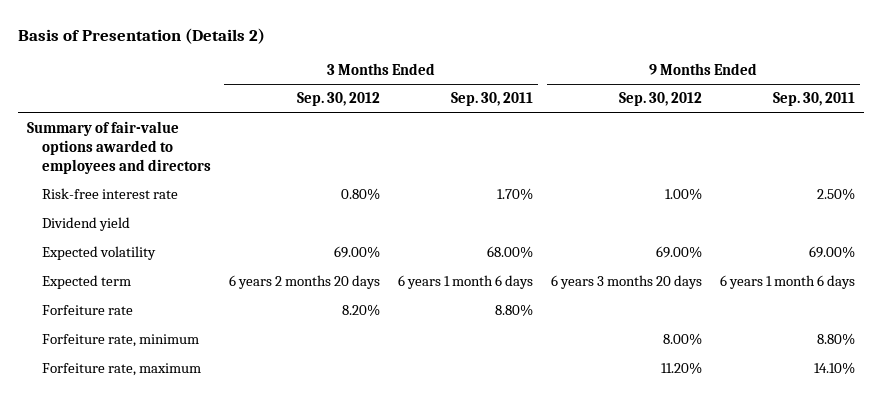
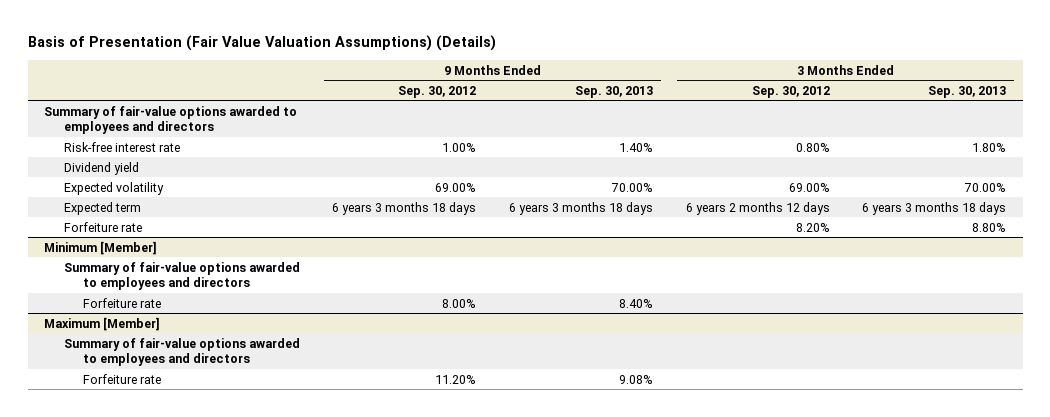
- Basis of Presentation (Details 2)
+ Basis of Presentation (Fair Value Valuation Assumptions) (Details)
- | 3 Months Ended Sep. 30, 2012 | 3 Months Ended Sep. 30, 2011 | 9 Months Ended Sep. 30, 2012 | 9 Months Ended Sep. 30, 2011
+ | 9 Months Ended Sep. 30, 2012 | 9 Months Ended Sep. 30, 2013 | 3 Months Ended Sep. 30, 2012 | 3 Months Ended Sep. 30, 2013
- Expected term | 6 years 2 months 20 days | 6 years 1 month 6 days | 6 years 3 months 20 days | 6 years 1 month 6 days
+ Expected term | 6 years 3 months 18 days | 6 years 3 months 18 days | 6 years 2 months 12 days | 6 years 3 months 18 days
- Forfeiture rate, minimum | | | 8.00% | 8.80%
- Forfeiture rate, maximum | | | 11.20% | 14.10%
+ Minimum [Member]
+ Summary of fair-value options awarded to employees and directors
+ Forfeiture rate | 8.00% | 8.40% | |
+ Maximum [Member]
+ Summary of fair-value options awarded to employees and directors
+ Forfeiture rate | 11.20% | 9.08% | |

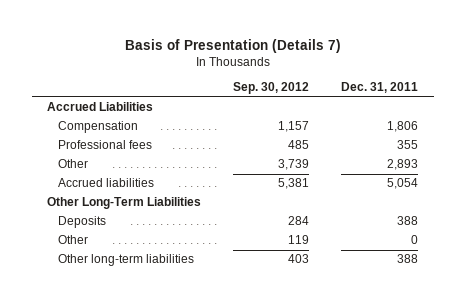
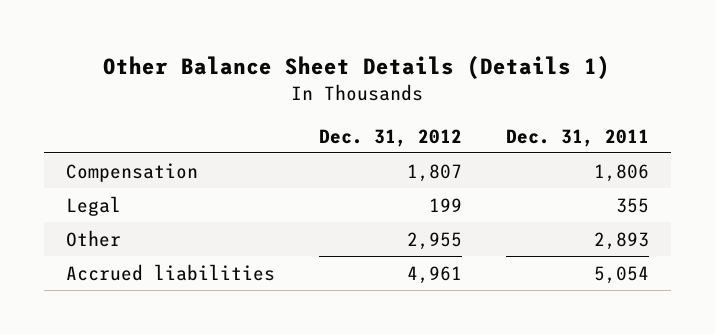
- Basis of Presentation (Details 7)
+ Other Balance Sheet Details (Details 1)
- | Sep. 30, 2012 | Dec. 31, 2011
+ | Dec. 31, 2012 | Dec. 31, 2011
- Accrued Liabilities
- Professional fees | 485 | 355
+ Legal | 199 | 355
- Other Long-Term Liabilities
- Deposits | 284 | 388
- Other | 119 | 0
- Other long-term liabilities | 403 | 388

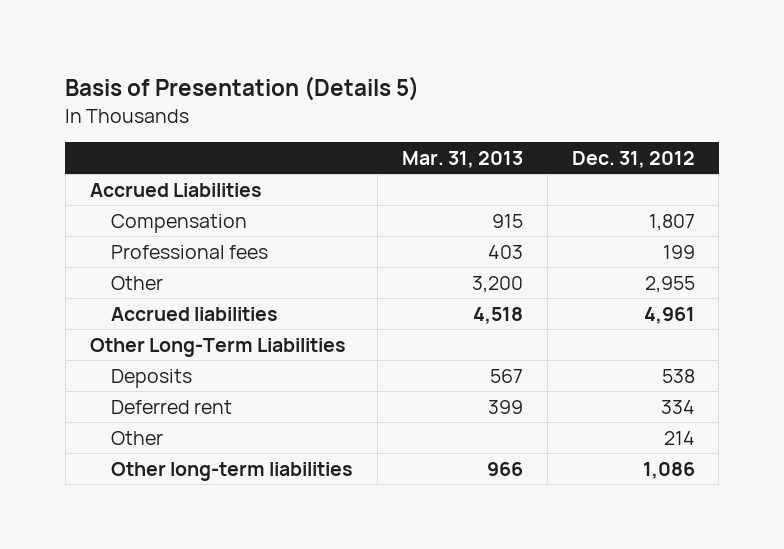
- Other Balance Sheet Details (Details 1)
+ Basis of Presentation (Details 5)
- | Dec. 31, 2012 | Dec. 31, 2011
+ | Mar. 31, 2013 | Dec. 31, 2012
+ Accrued Liabilities
- Legal | 199 | 355
+ Professional fees | 403 | 199
+ Other Long-Term Liabilities
+ Deposits | 567 | 538
+ Deferred rent | 399 | 334
+ Other | | 214
+ Other long-term liabilities | 966 | 1,086

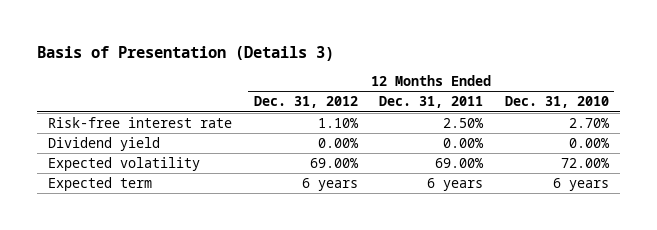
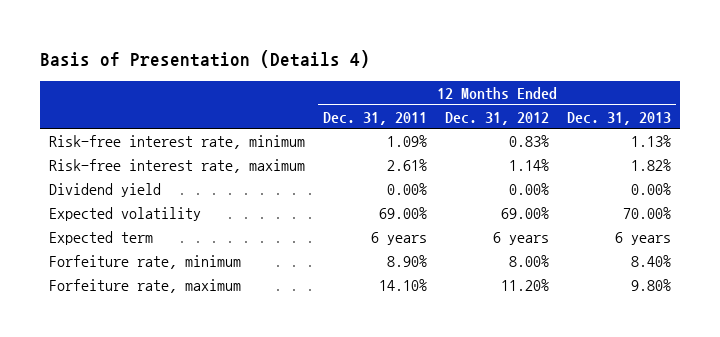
- Basis of Presentation (Details 3)
+ Basis of Presentation (Details 4)
- | 12 Months Ended Dec. 31, 2012 | 12 Months Ended Dec. 31, 2011 | 12 Months Ended Dec. 31, 2010
+ | 12 Months Ended Dec. 31, 2011 | 12 Months Ended Dec. 31, 2012 | 12 Months Ended Dec. 31, 2013
- Risk-free interest rate | 1.10% | 2.50% | 2.70%
+ Risk-free interest rate, minimum | 1.09% | 0.83% | 1.13%
+ Risk-free interest rate, maximum | 2.61% | 1.14% | 1.82%
+ Forfeiture rate, minimum | 8.90% | 8.00% | 8.40%
+ Forfeiture rate, maximum | 14.10% | 11.20% | 9.80%

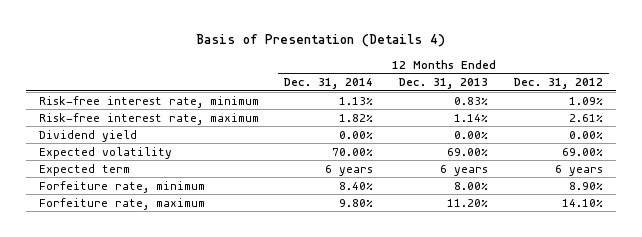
- | 12 Months Ended Dec. 31, 2011 | 12 Months Ended Dec. 31, 2012 | 12 Months Ended Dec. 31, 2013
+ | 12 Months Ended Dec. 31, 2014 | 12 Months Ended Dec. 31, 2013 | 12 Months Ended Dec. 31, 2012
- Risk-free interest rate, minimum | 1.09% | 0.83% | 1.13%
- Risk-free interest rate, maximum | 2.61% | 1.14% | 1.82%
+ Risk-free interest rate, minimum | 1.13% | 0.83% | 1.09%
+ Risk-free interest rate, maximum | 1.82% | 1.14% | 2.61%
- Expected volatility | 69.00% | 69.00% | 70.00%
+ Expected volatility | 70.00% | 69.00% | 69.00%
- Forfeiture rate, minimum | 8.90% | 8.00% | 8.40%
- Forfeiture rate, maximum | 14.10% | 11.20% | 9.80%
+ Forfeiture rate, minimum | 8.40% | 8.00% | 8.90%
+ Forfeiture rate, maximum | 9.80% | 11.20% | 14.10%

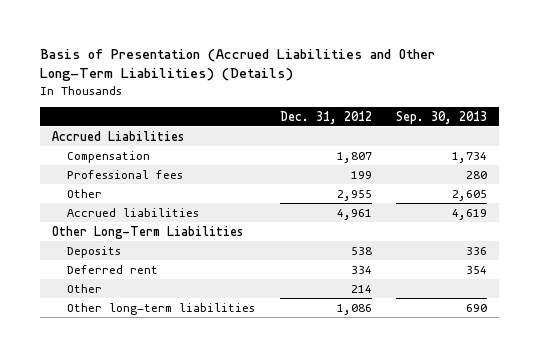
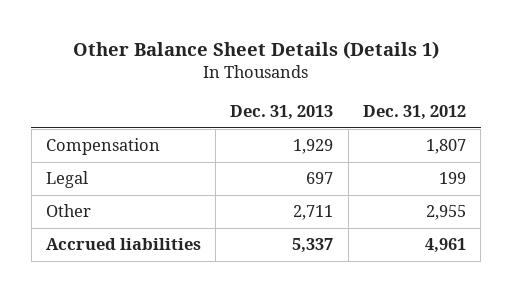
- Basis of Presentation (Accrued Liabilities and Other Long-Term Liabilities) (Details)
+ Other Balance Sheet Details (Details 1)
- | Dec. 31, 2012 | Sep. 30, 2013
+ | Dec. 31, 2013 | Dec. 31, 2012
- Accrued Liabilities
- Professional fees | 199 | 280
+ Legal | 697 | 199
- Other Long-Term Liabilities
- Deposits | 538 | 336
- Deferred rent | 334 | 354
- Other | 214 |
- Other long-term liabilities | 1,086 | 690

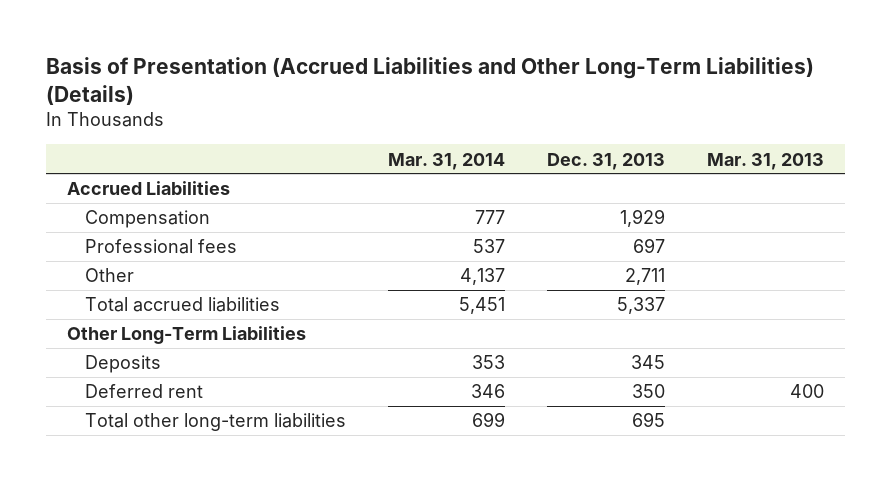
- Other Balance Sheet Details (Details 1)
+ Basis of Presentation (Accrued Liabilities and Other Long-Term Liabilities) (Details)
- | Dec. 31, 2013 | Dec. 31, 2012
+ | Mar. 31, 2014 | Dec. 31, 2013 | Mar. 31, 2013
+ Accrued Liabilities
- Legal | 697 | 199
+ Professional fees | 537 | 697 |
- Accrued liabilities | 5,337 | 4,961
+ Total accrued liabilities | 5,451 | 5,337 |
+ Other Long-Term Liabilities
+ Deposits | 353 | 345 |
+ Deferred rent | 346 | 350 | 400
+ Total other long-term liabilities | 699 | 695 |

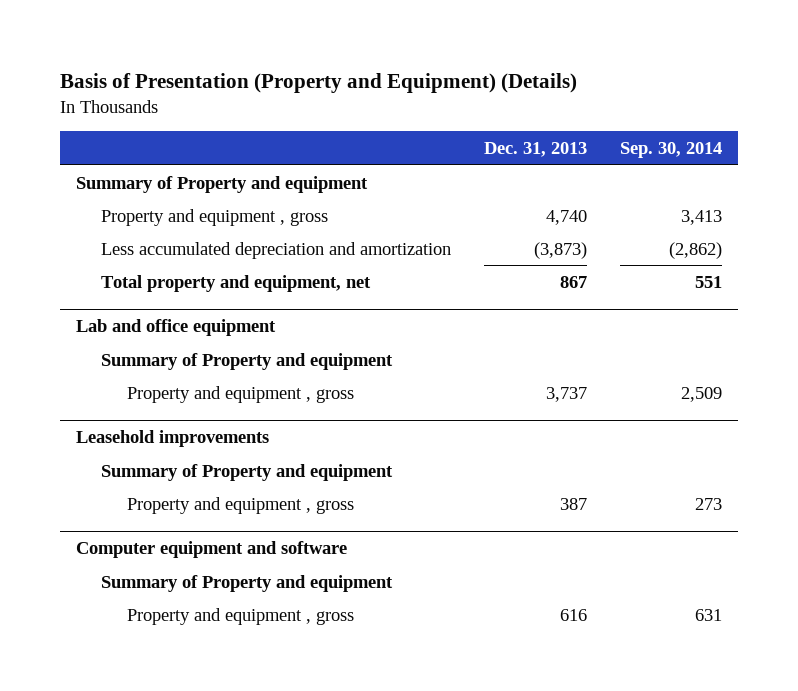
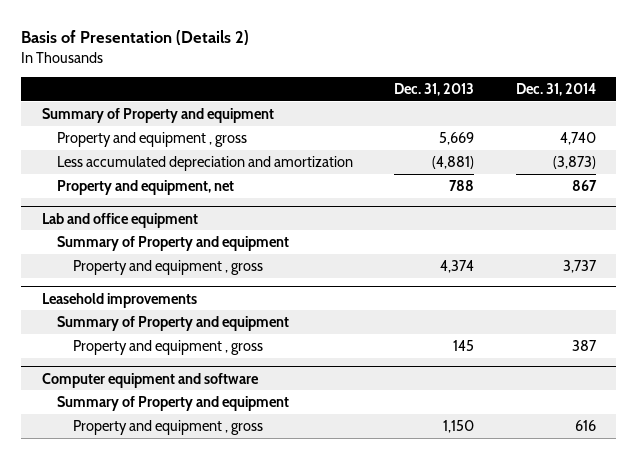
- Basis of Presentation (Property and Equipment) (Details)
+ Basis of Presentation (Details 2)
- | Dec. 31, 2013 | Sep. 30, 2014
+ | Dec. 31, 2013 | Dec. 31, 2014
- Property and equipment , gross | 4,740 | 3,413
- Less accumulated depreciation and amortization | (3,873) | (2,862)
- Total property and equipment, net | 867 | 551
+ Property and equipment , gross | 5,669 | 4,740
+ Less accumulated depreciation and amortization | (4,881) | (3,873)
+ Property and equipment, net | 788 | 867
@ Lab and office equipment
- Property and equipment , gross | 3,737 | 2,509
+ Property and equipment , gross | 4,374 | 3,737
@ Leasehold improvements
- Property and equipment , gross | 387 | 273
+ Property and equipment , gross | 145 | 387
@ Computer equipment and software
- Property and equipment , gross | 616 | 631
+ Property and equipment , gross | 1,150 | 616

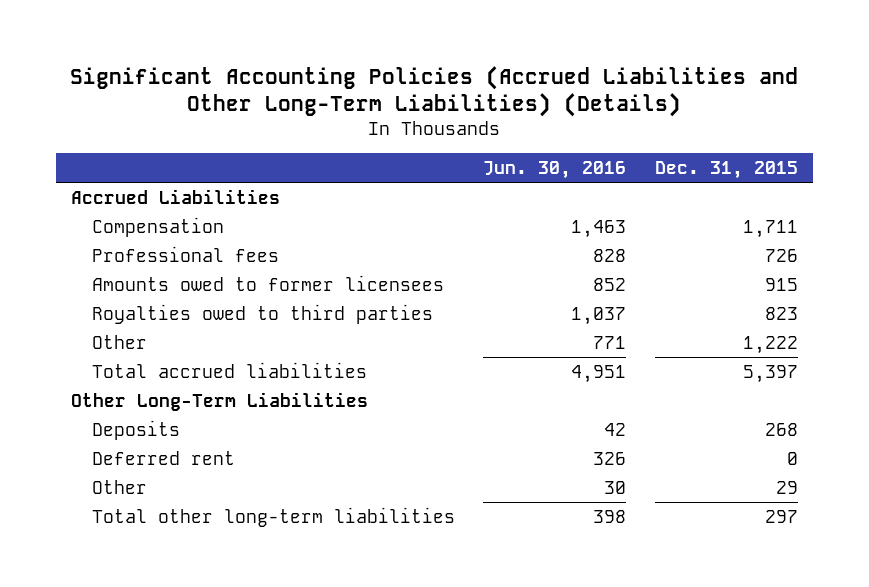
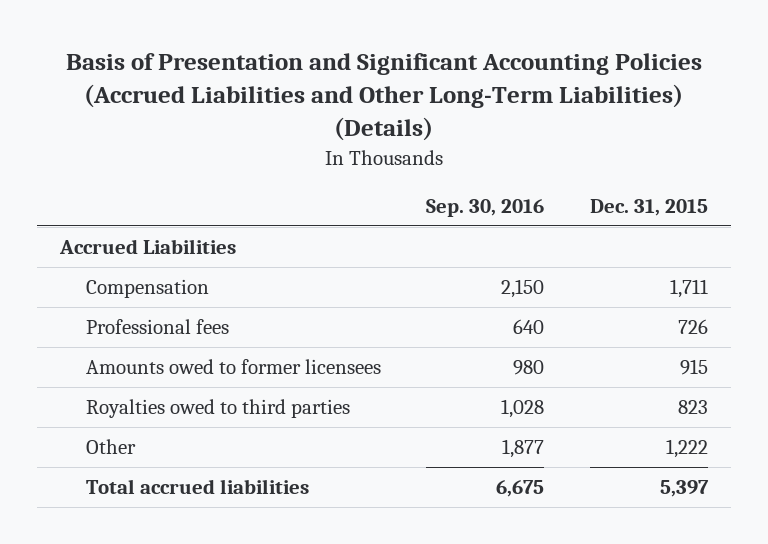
- Significant Accounting Policies (Accrued Liabilities and Other Long-Term Liabilities) (Details)
+ Basis of Presentation and Significant Accounting Policies (Accrued Liabilities and Other Long-Term Liabilities) (Details)
- | Jun. 30, 2016 | Dec. 31, 2015
+ | Sep. 30, 2016 | Dec. 31, 2015
- Other Long-Term Liabilities
- Deposits | 42 | 268
- Deferred rent | 326 | 0
- Other | 30 | 29
- Total other long-term liabilities | 398 | 297

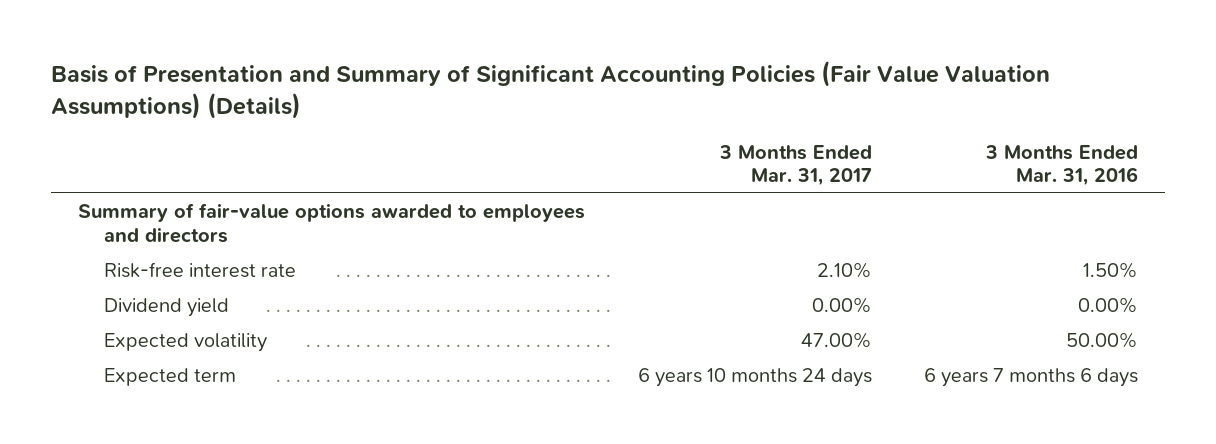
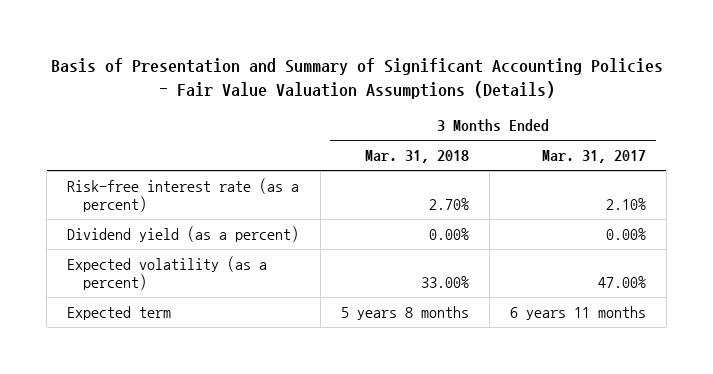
- Basis of Presentation and Summary of Significant Accounting Policies (Fair Value Valuation Assumptions) (Details)
+ Basis of Presentation and Summary of Significant Accounting Policies - Fair Value Valuation Assumptions (Details)
- | 3 Months Ended Mar. 31, 2017 | 3 Months Ended Mar. 31, 2016
+ | 3 Months Ended Mar. 31, 2018 | 3 Months Ended Mar. 31, 2017
- Summary of fair-value options awarded to employees and directors
- Risk-free interest rate | 2.10% | 1.50%
- Dividend yield | 0.00% | 0.00%
- Expected volatility | 47.00% | 50.00%
- Expected term | 6 years 10 months 24 days | 6 years 7 months 6 days
+ Risk-free interest rate (as a percent) | 2.70% | 2.10%
+ Dividend yield (as a percent) | 0.00% | 0.00%
+ Expected volatility (as a percent) | 33.00% | 47.00%
+ Expected term | 5 years 8 months | 6 years 11 months

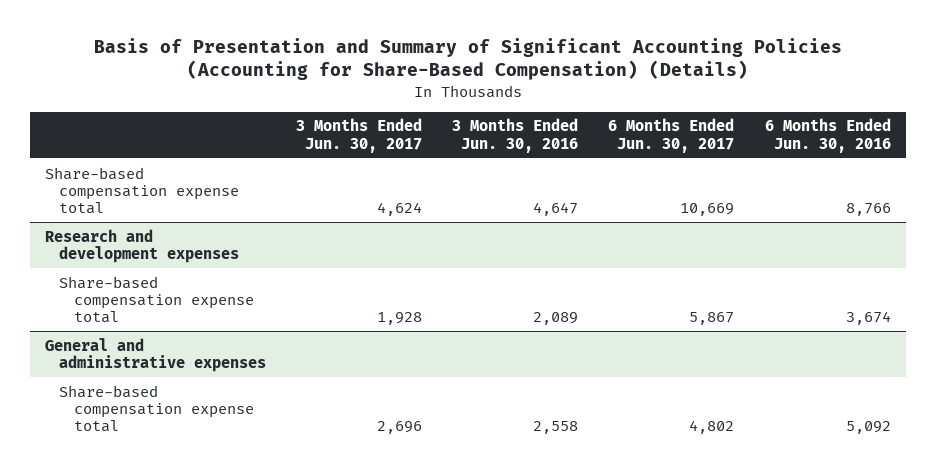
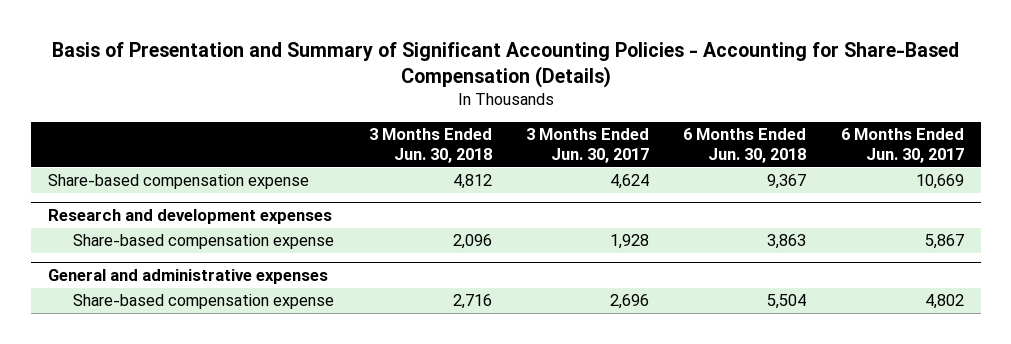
- Basis of Presentation and Summary of Significant Accounting Policies (Accounting for Share-Based Compensation) (Details)
+ Basis of Presentation and Summary of Significant Accounting Policies - Accounting for Share-Based Compensation (Details)
- | 3 Months Ended Jun. 30, 2017 | 3 Months Ended Jun. 30, 2016 | 6 Months Ended Jun. 30, 2017 | 6 Months Ended Jun. 30, 2016
+ | 3 Months Ended Jun. 30, 2018 | 3 Months Ended Jun. 30, 2017 | 6 Months Ended Jun. 30, 2018 | 6 Months Ended Jun. 30, 2017
- Share-based compensation expense total | 4,624 | 4,647 | 10,669 | 8,766
+ Share-based compensation expense | 4,812 | 4,624 | 9,367 | 10,669
@ Research and development expenses
- Share-based compensation expense total | 1,928 | 2,089 | 5,867 | 3,674
+ Share-based compensation expense | 2,096 | 1,928 | 3,863 | 5,867
@ General and administrative expenses
- Share-based compensation expense total | 2,696 | 2,558 | 4,802 | 5,092
+ Share-based compensation expense | 2,716 | 2,696 | 5,504 | 4,802

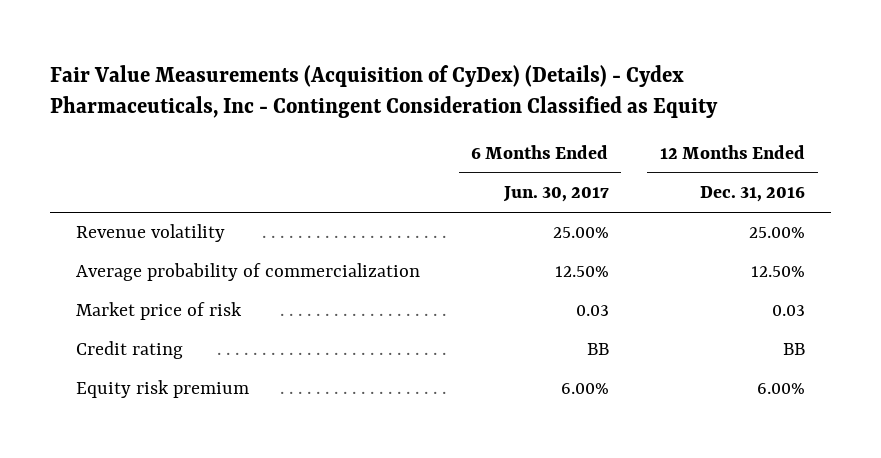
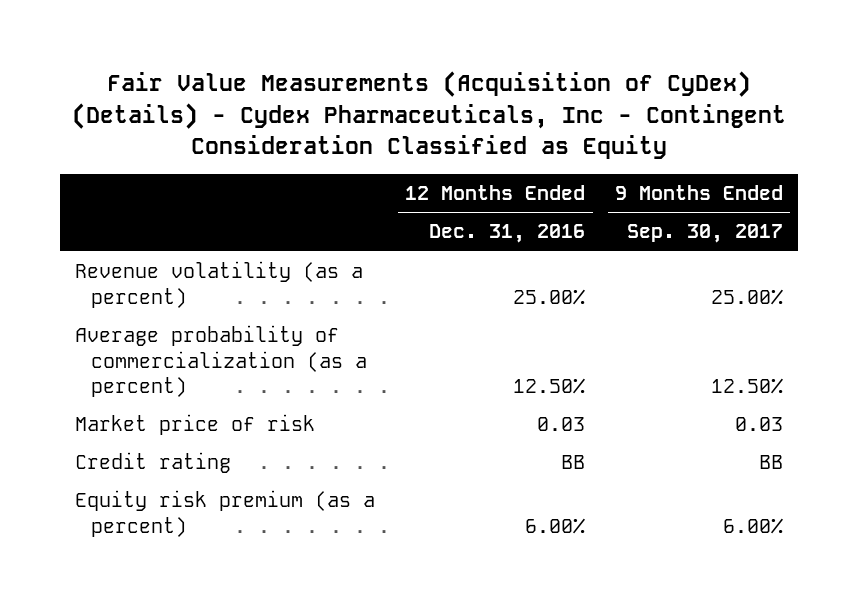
- | 6 Months Ended Jun. 30, 2017 | 12 Months Ended Dec. 31, 2016
+ | 12 Months Ended Dec. 31, 2016 | 9 Months Ended Sep. 30, 2017
- Revenue volatility | 25.00% | 25.00%
- Average probability of commercialization | 12.50% | 12.50%
+ Revenue volatility (as a percent) | 25.00% | 25.00%
+ Average probability of commercialization (as a percent) | 12.50% | 12.50%
- Equity risk premium | 6.00% | 6.00%
+ Equity risk premium (as a percent) | 6.00% | 6.00%

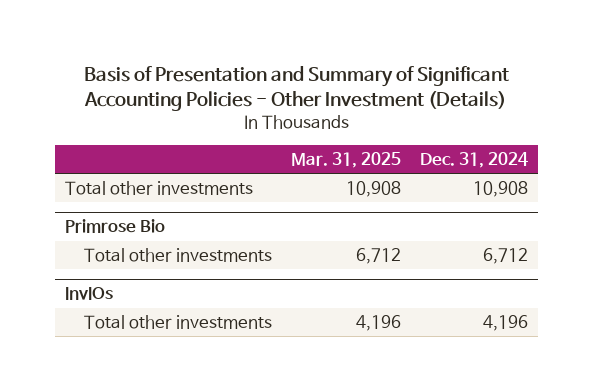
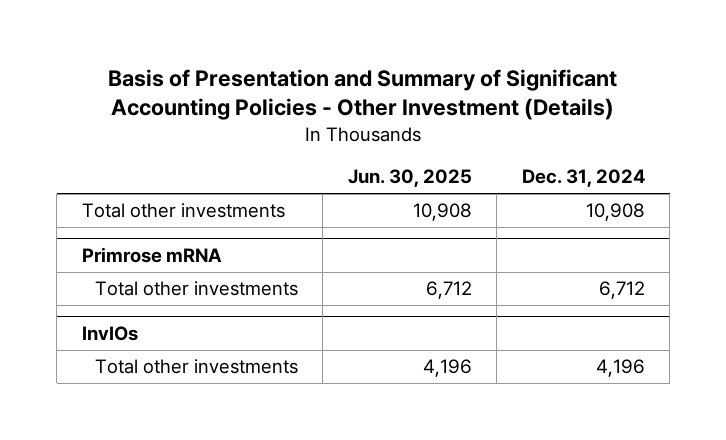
- | Mar. 31, 2025 | Dec. 31, 2024
+ | Jun. 30, 2025 | Dec. 31, 2024
- Primrose Bio
+ Primrose mRNA

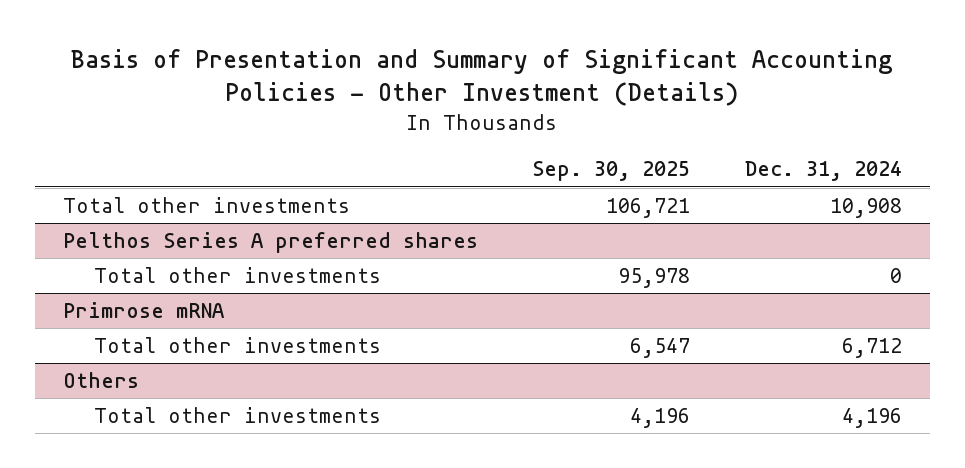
- | Jun. 30, 2025 | Dec. 31, 2024
+ | Sep. 30, 2025 | Dec. 31, 2024
+ Pelthos Series A preferred shares
+ Total other investments | 95,978 | 0
- InvIOs
+ Others

